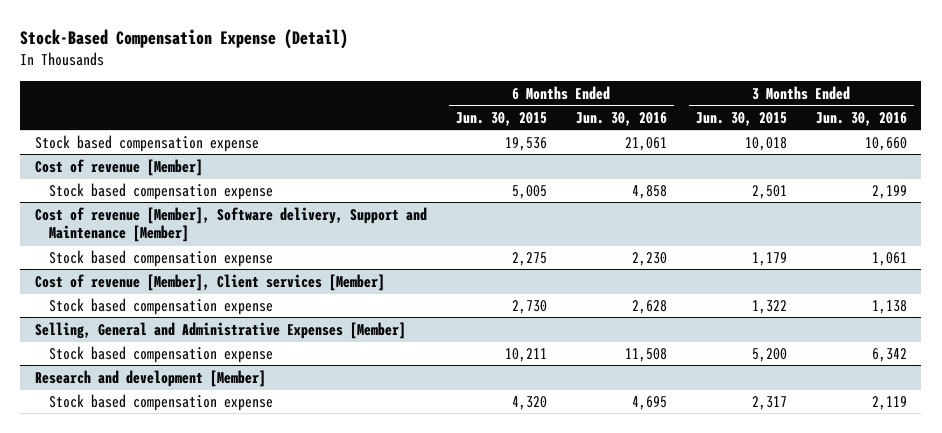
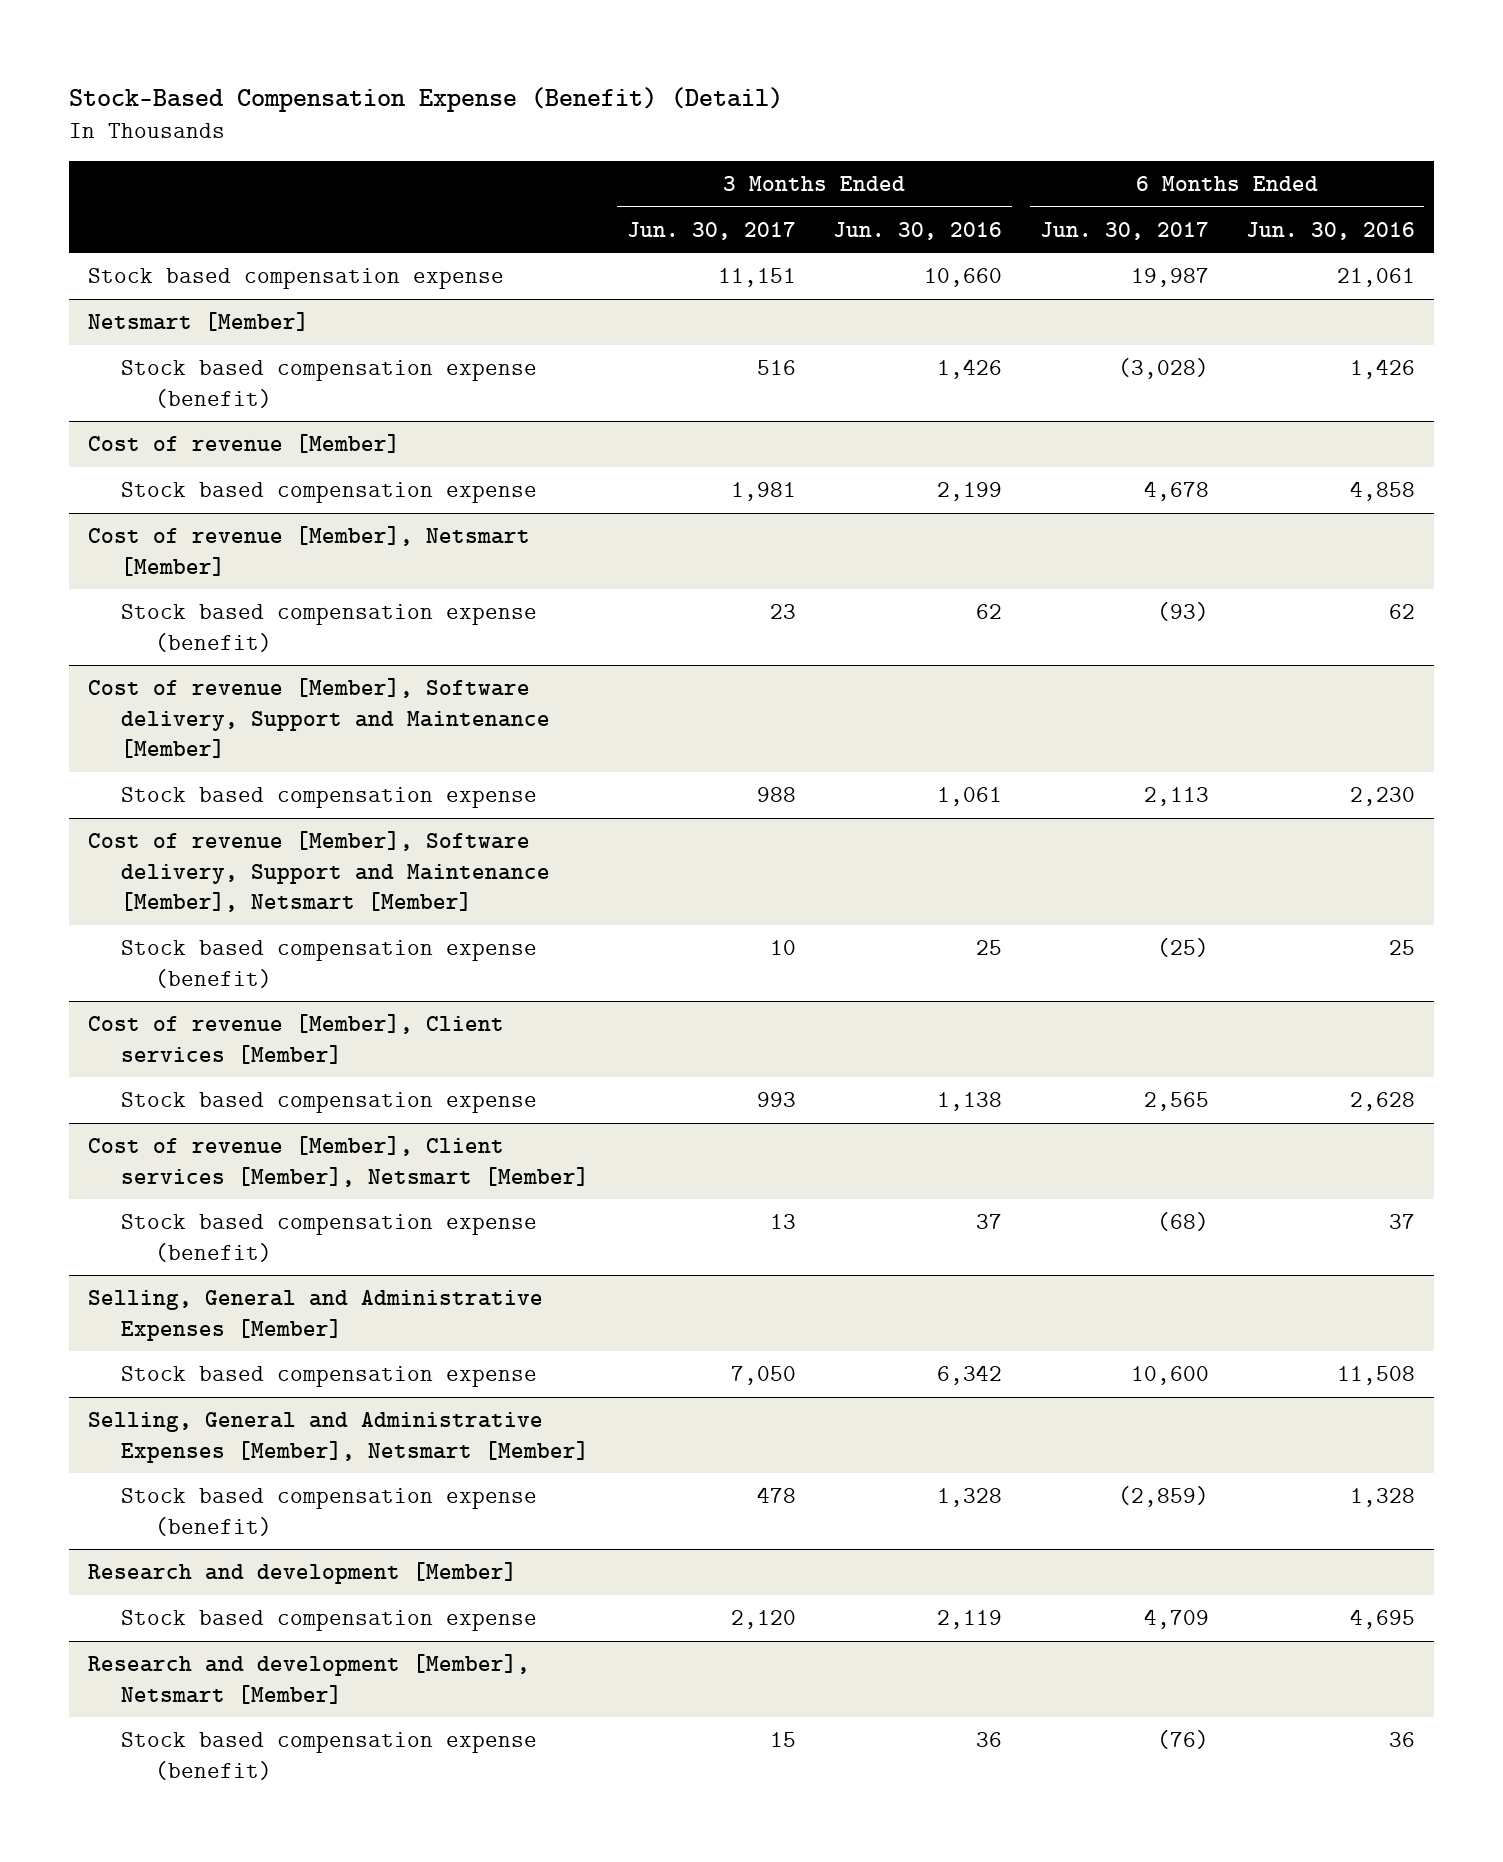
- Stock-Based Compensation Expense (Detail)
+ Stock-Based Compensation Expense (Benefit) (Detail)
- | 6 Months Ended Jun. 30, 2015 | 6 Months Ended Jun. 30, 2016 | 3 Months Ended Jun. 30, 2015 | 3 Months Ended Jun. 30, 2016
+ | 3 Months Ended Jun. 30, 2017 | 3 Months Ended Jun. 30, 2016 | 6 Months Ended Jun. 30, 2017 | 6 Months Ended Jun. 30, 2016
+ Netsmart [Member]
+ Stock based compensation expense (benefit) | 516 | 1,426 | (3,028) | 1,426
+ Cost of revenue [Member], Netsmart [Member]
+ Stock based compensation expense (benefit) | 23 | 62 | (93) | 62
+ Cost of revenue [Member], Software delivery, Support and Maintenance [Member], Netsmart [Member]
+ Stock based compensation expense (benefit) | 10 | 25 | (25) | 25
+ Cost of revenue [Member], Client services [Member], Netsmart [Member]
+ Stock based compensation expense (benefit) | 13 | 37 | (68) | 37
+ Selling, General and Administrative Expenses [Member], Netsmart [Member]
+ Stock based compensation expense (benefit) | 478 | 1,328 | (2,859) | 1,328
+ Research and development [Member], Netsmart [Member]
+ Stock based compensation expense (benefit) | 15 | 36 | (76) | 36

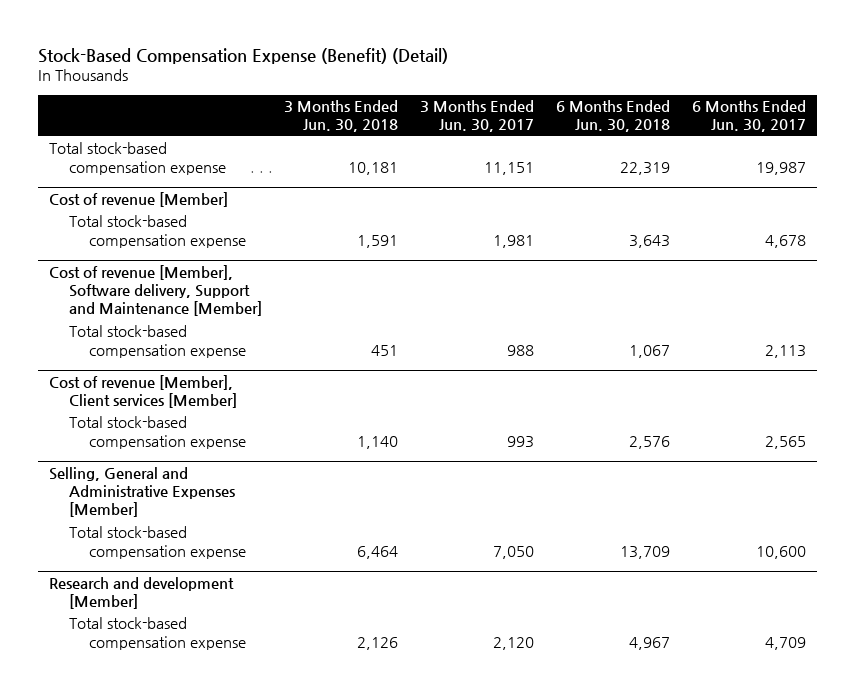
- | 3 Months Ended Jun. 30, 2017 | 3 Months Ended Jun. 30, 2016 | 6 Months Ended Jun. 30, 2017 | 6 Months Ended Jun. 30, 2016
+ | 3 Months Ended Jun. 30, 2018 | 3 Months Ended Jun. 30, 2017 | 6 Months Ended Jun. 30, 2018 | 6 Months Ended Jun. 30, 2017
- Stock based compensation expense | 11,151 | 10,660 | 19,987 | 21,061
- Netsmart [Member]
- Stock based compensation expense (benefit) | 516 | 1,426 | (3,028) | 1,426
+ Total stock-based compensation expense | 10,181 | 11,151 | 22,319 | 19,987
@ Cost of revenue [Member]
- Stock based compensation expense | 1,981 | 2,199 | 4,678 | 4,858
- Cost of revenue [Member], Netsmart [Member]
- Stock based compensation expense (benefit) | 23 | 62 | (93) | 62
@ Cost of revenue [Member]
+ Total stock-based compensation expense | 1,591 | 1,981 | 3,643 | 4,678
@ Cost of revenue [Member], Software delivery, Support and Maintenance [Member]
- Stock based compensation expense | 988 | 1,061 | 2,113 | 2,230
- Cost of revenue [Member], Software delivery, Support and Maintenance [Member], Netsmart [Member]
- Stock based compensation expense (benefit) | 10 | 25 | (25) | 25
@ Cost of revenue [Member], Software delivery, Support and Maintenance [Member]
+ Total stock-based compensation expense | 451 | 988 | 1,067 | 2,113
@ Cost of revenue [Member], Client services [Member]
- Stock based compensation expense | 993 | 1,138 | 2,565 | 2,628
- Cost of revenue [Member], Client services [Member], Netsmart [Member]
- Stock based compensation expense (benefit) | 13 | 37 | (68) | 37
@ Cost of revenue [Member], Client services [Member]
+ Total stock-based compensation expense | 1,140 | 993 | 2,576 | 2,565
@ Selling, General and Administrative Expenses [Member]
- Stock based compensation expense | 7,050 | 6,342 | 10,600 | 11,508
- Selling, General and Administrative Expenses [Member], Netsmart [Member]
- Stock based compensation expense (benefit) | 478 | 1,328 | (2,859) | 1,328
@ Selling, General and Administrative Expenses [Member]
+ Total stock-based compensation expense | 6,464 | 7,050 | 13,709 | 10,600
@ Research and development [Member]
- Stock based compensation expense | 2,120 | 2,119 | 4,709 | 4,695
- Research and development [Member], Netsmart [Member]
- Stock based compensation expense (benefit) | 15 | 36 | (76) | 36
@ Research and development [Member]
+ Total stock-based compensation expense | 2,126 | 2,120 | 4,967 | 4,709

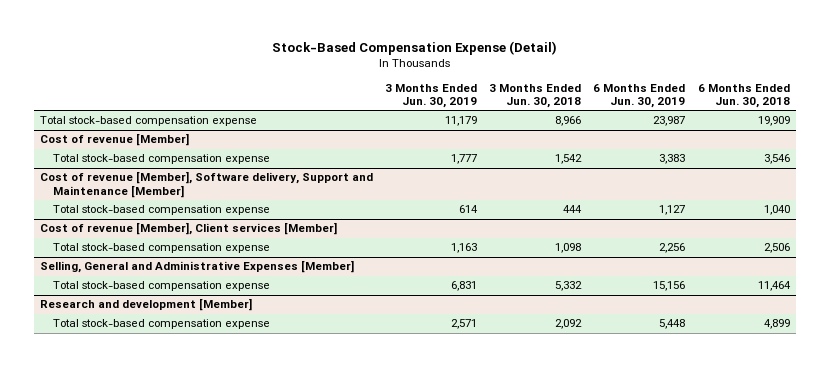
- Stock-Based Compensation Expense (Benefit) (Detail)
+ Stock-Based Compensation Expense (Detail)
- | 3 Months Ended Jun. 30, 2018 | 3 Months Ended Jun. 30, 2017 | 6 Months Ended Jun. 30, 2018 | 6 Months Ended Jun. 30, 2017
+ | 3 Months Ended Jun. 30, 2019 | 3 Months Ended Jun. 30, 2018 | 6 Months Ended Jun. 30, 2019 | 6 Months Ended Jun. 30, 2018
- Total stock-based compensation expense | 10,181 | 11,151 | 22,319 | 19,987
+ Total stock-based compensation expense | 11,179 | 8,966 | 23,987 | 19,909
@ Cost of revenue [Member]
- Total stock-based compensation expense | 1,591 | 1,981 | 3,643 | 4,678
+ Total stock-based compensation expense | 1,777 | 1,542 | 3,383 | 3,546
@ Cost of revenue [Member], Software delivery, Support and Maintenance [Member]
- Total stock-based compensation expense | 451 | 988 | 1,067 | 2,113
+ Total stock-based compensation expense | 614 | 444 | 1,127 | 1,040
@ Cost of revenue [Member], Client services [Member]
- Total stock-based compensation expense | 1,140 | 993 | 2,576 | 2,565
+ Total stock-based compensation expense | 1,163 | 1,098 | 2,256 | 2,506
@ Selling, General and Administrative Expenses [Member]
- Total stock-based compensation expense | 6,464 | 7,050 | 13,709 | 10,600
+ Total stock-based compensation expense | 6,831 | 5,332 | 15,156 | 11,464
@ Research and development [Member]
- Total stock-based compensation expense | 2,126 | 2,120 | 4,967 | 4,709
+ Total stock-based compensation expense | 2,571 | 2,092 | 5,448 | 4,899

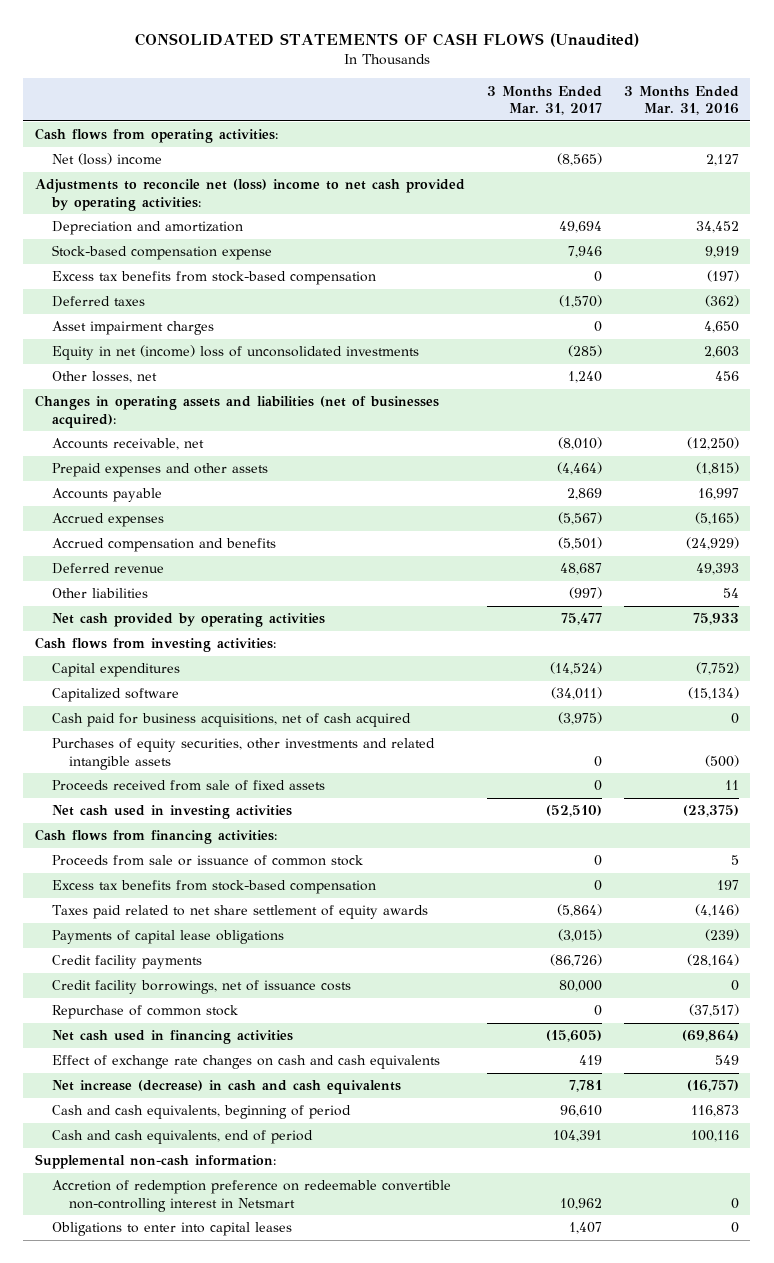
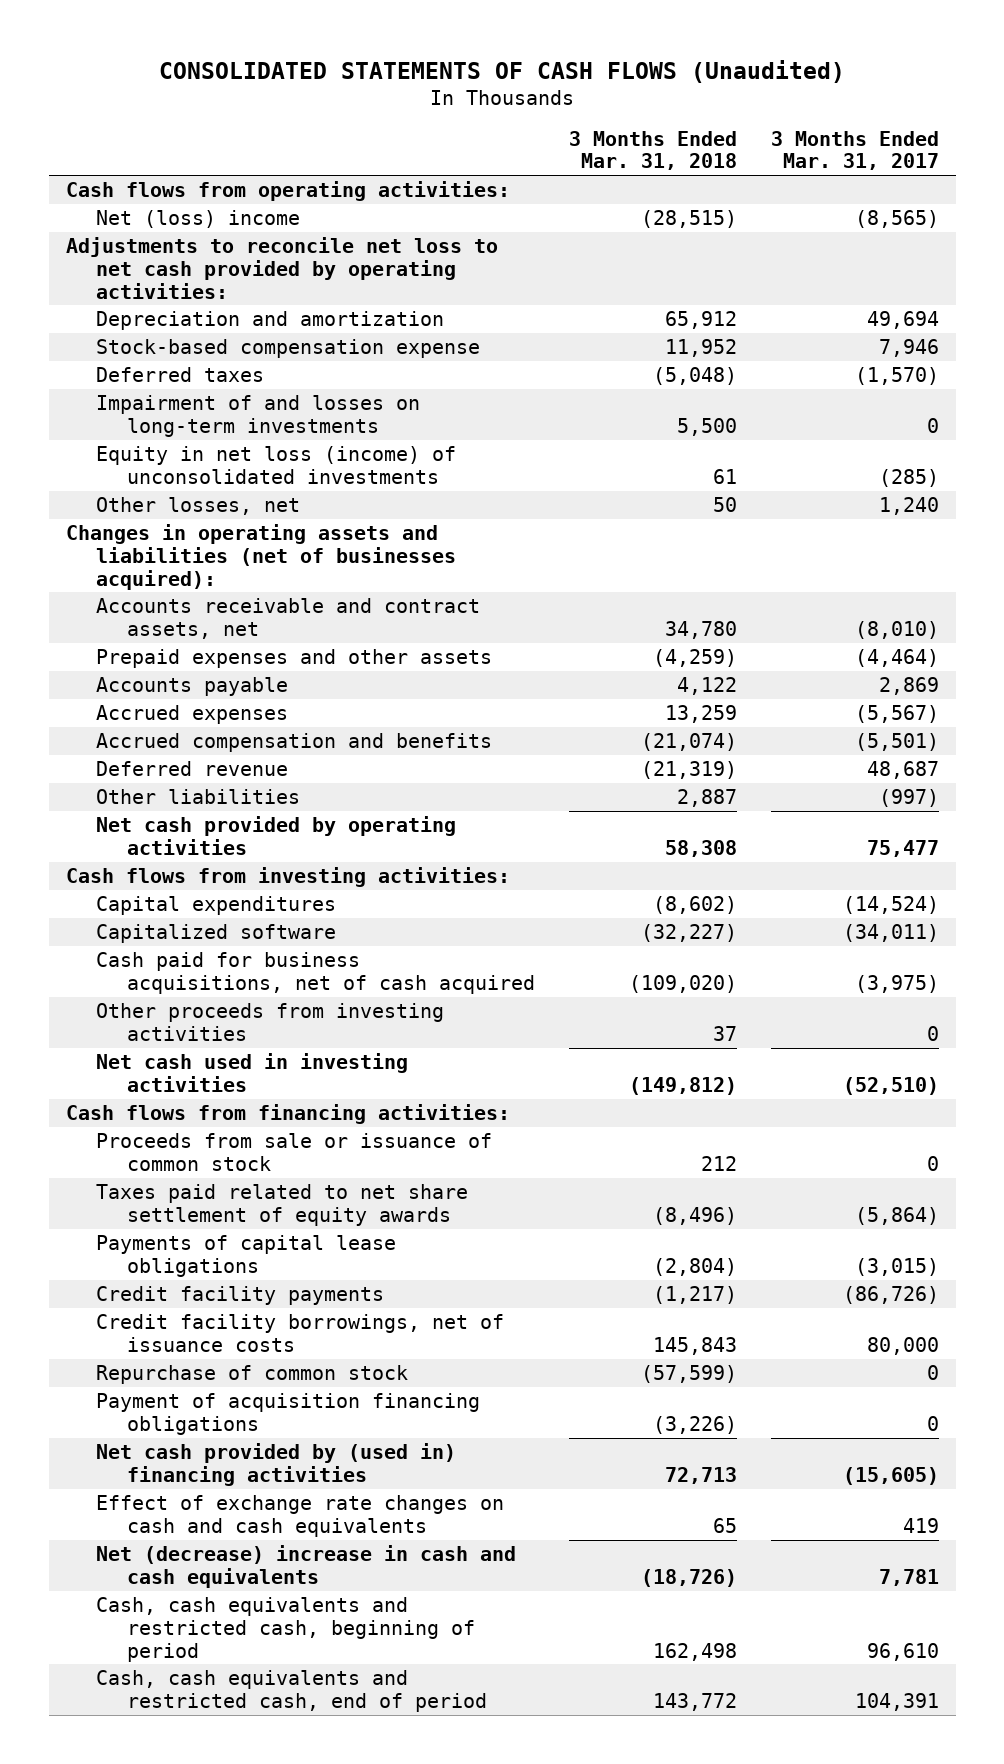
- | 3 Months Ended Mar. 31, 2017 | 3 Months Ended Mar. 31, 2016
+ | 3 Months Ended Mar. 31, 2018 | 3 Months Ended Mar. 31, 2017
- Adjustments to reconcile net (loss) income to net cash provided by operating activities:
+ Adjustments to reconcile net loss to net cash provided by operating activities:
- Excess tax benefits from stock-based compensation | 0 | (197)
- Asset impairment charges | 0 | 4,650
- Equity in net (income) loss of unconsolidated investments | (285) | 2,603
+ Impairment of and losses on long-term investments | 5,500 | 0
+ Equity in net loss (income) of unconsolidated investments | 61 | (285)
- Accounts receivable, net | (8,010) | (12,250)
+ Accounts receivable and contract assets, net | 34,780 | (8,010)
- Purchases of equity securities, other investments and related intangible assets | 0 | (500)
- Proceeds received from sale of fixed assets | 0 | 11
+ Other proceeds from investing activities | 37 | 0
- Excess tax benefits from stock-based compensation | 0 | 197
- Net cash used in financing activities | (15,605) | (69,864)
+ Payment of acquisition financing obligations | (3,226) | 0
+ Net cash provided by (used in) financing activities | 72,713 | (15,605)
- Net increase (decrease) in cash and cash equivalents | 7,781 | (16,757)
- Cash and cash equivalents, beginning of period | 96,610 | 116,873
- Cash and cash equivalents, end of period | 104,391 | 100,116
- Supplemental non-cash information:
- Accretion of redemption preference on redeemable convertible non-controlling interest in Netsmart | 10,962 | 0
- Obligations to enter into capital leases | 1,407 | 0
+ Net (decrease) increase in cash and cash equivalents | (18,726) | 7,781
+ Cash, cash equivalents and restricted cash, beginning of period | 162,498 | 96,610
+ Cash, cash equivalents and restricted cash, end of period | 143,772 | 104,391

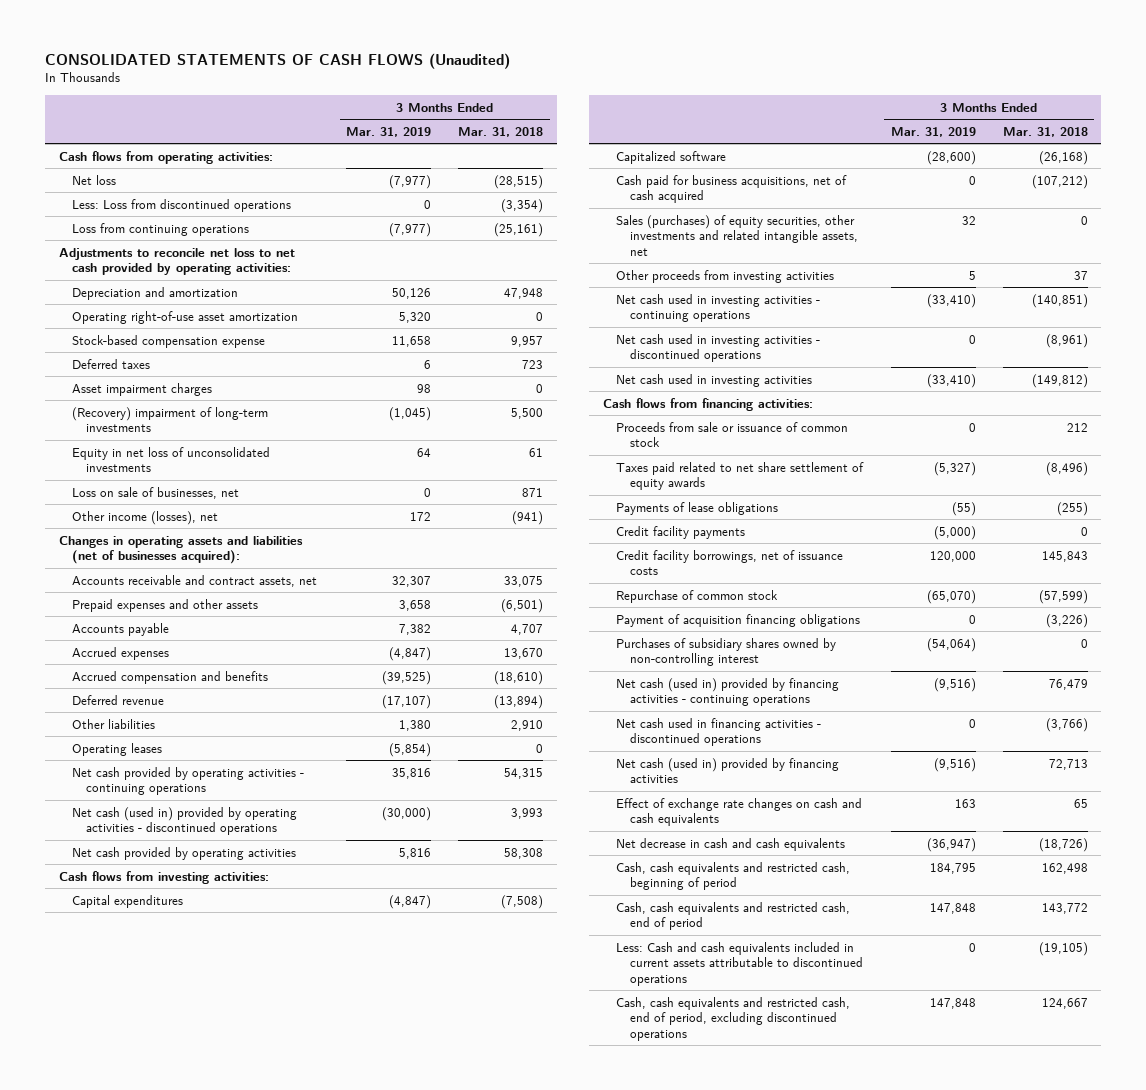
- | 3 Months Ended Mar. 31, 2018 | 3 Months Ended Mar. 31, 2017
+ | 3 Months Ended Mar. 31, 2019 | 3 Months Ended Mar. 31, 2018
- Net (loss) income | (28,515) | (8,565)
+ Net loss | (7,977) | (28,515)
+ Less: Loss from discontinued operations | 0 | (3,354)
+ Loss from continuing operations | (7,977) | (25,161)
- Depreciation and amortization | 65,912 | 49,694
- Stock-based compensation expense | 11,952 | 7,946
- Deferred taxes | (5,048) | (1,570)
- Impairment of and losses on long-term investments | 5,500 | 0
- Equity in net loss (income) of unconsolidated investments | 61 | (285)
- Other losses, net | 50 | 1,240
+ Depreciation and amortization | 50,126 | 47,948
+ Operating right-of-use asset amortization | 5,320 | 0
+ Stock-based compensation expense | 11,658 | 9,957
+ Deferred taxes | 6 | 723
+ Asset impairment charges | 98 | 0
+ (Recovery) impairment of long-term investments | (1,045) | 5,500
+ Equity in net loss of unconsolidated investments | 64 | 61
+ Loss on sale of businesses, net | 0 | 871
+ Other income (losses), net | 172 | (941)
- Accounts receivable and contract assets, net | 34,780 | (8,010)
- Prepaid expenses and other assets | (4,259) | (4,464)
- Accounts payable | 4,122 | 2,869
- Accrued expenses | 13,259 | (5,567)
- Accrued compensation and benefits | (21,074) | (5,501)
- Deferred revenue | (21,319) | 48,687
- Other liabilities | 2,887 | (997)
+ Accounts receivable and contract assets, net | 32,307 | 33,075
+ Prepaid expenses and other assets | 3,658 | (6,501)
+ Accounts payable | 7,382 | 4,707
+ Accrued expenses | (4,847) | 13,670
+ Accrued compensation and benefits | (39,525) | (18,610)
+ Deferred revenue | (17,107) | (13,894)
+ Other liabilities | 1,380 | 2,910
+ Operating leases | (5,854) | 0
+ Net cash provided by operating activities - continuing operations | 35,816 | 54,315
+ Net cash (used in) provided by operating activities - discontinued operations | (30,000) | 3,993
- Capital expenditures | (8,602) | (14,524)
- Capitalized software | (32,227) | (34,011)
- Cash paid for business acquisitions, net of cash acquired | (109,020) | (3,975)
+ Capital expenditures | (4,847) | (7,508)
+ Capitalized software | (28,600) | (26,168)
+ Cash paid for business acquisitions, net of cash acquired | 0 | (107,212)
+ Sales (purchases) of equity securities, other investments and related intangible assets, net | 32 | 0
+ Net cash used in investing activities - continuing operations | (33,410) | (140,851)
+ Net cash used in investing activities - discontinued operations | 0 | (8,961)
- Payments of capital lease obligations | (2,804) | (3,015)
- Credit facility payments | (1,217) | (86,726)
+ Payments of lease obligations | (55) | (255)
+ Credit facility payments | (5,000) | 0
- Net cash provided by (used in) financing activities | 72,713 | (15,605)
+ Purchases of subsidiary shares owned by non-controlling interest | (54,064) | 0
+ Net cash (used in) provided by financing activities - continuing operations | (9,516) | 76,479
+ Net cash used in financing activities - discontinued operations | 0 | (3,766)
+ Net cash (used in) provided by financing activities | (9,516) | 72,713
- Net (decrease) increase in cash and cash equivalents | (18,726) | 7,781
+ Net decrease in cash and cash equivalents | (36,947) | (18,726)
+ Less: Cash and cash equivalents included in current assets attributable to discontinued operations | 0 | (19,105)
+ Cash, cash equivalents and restricted cash, end of period, excluding discontinued operations | 147,848 | 124,667

